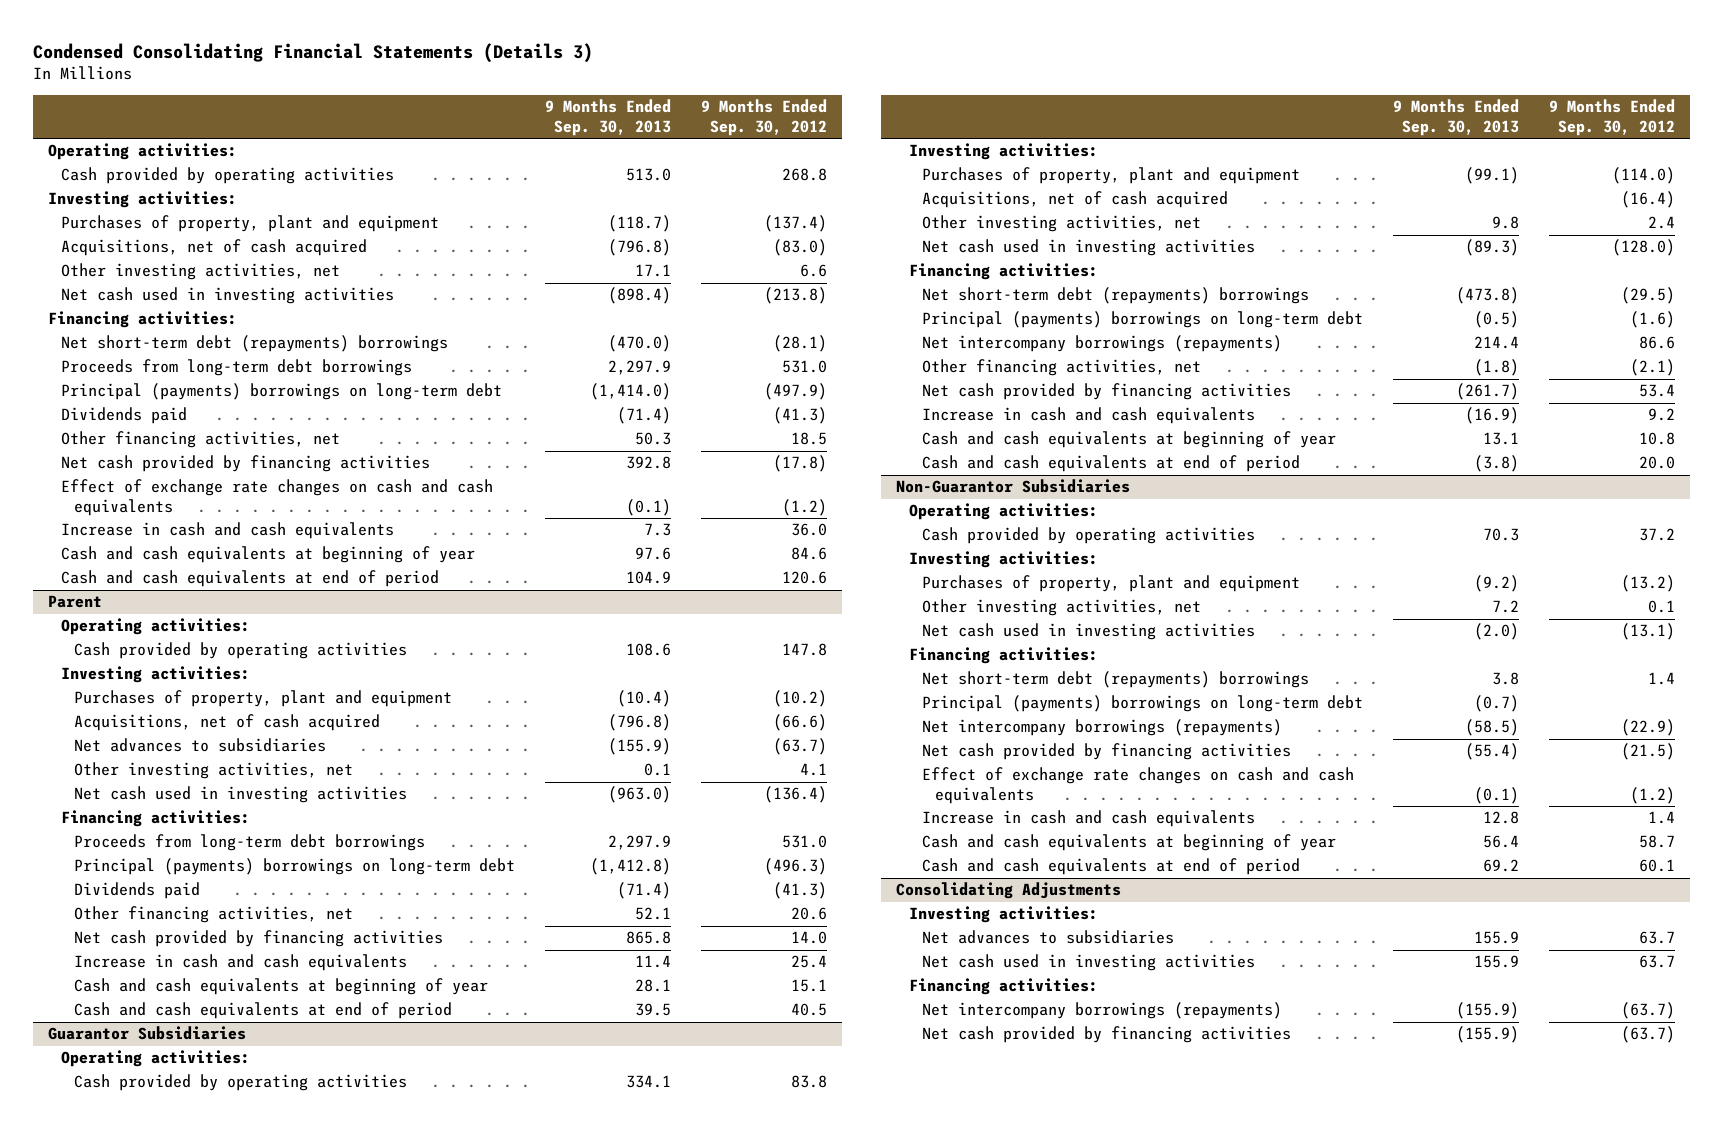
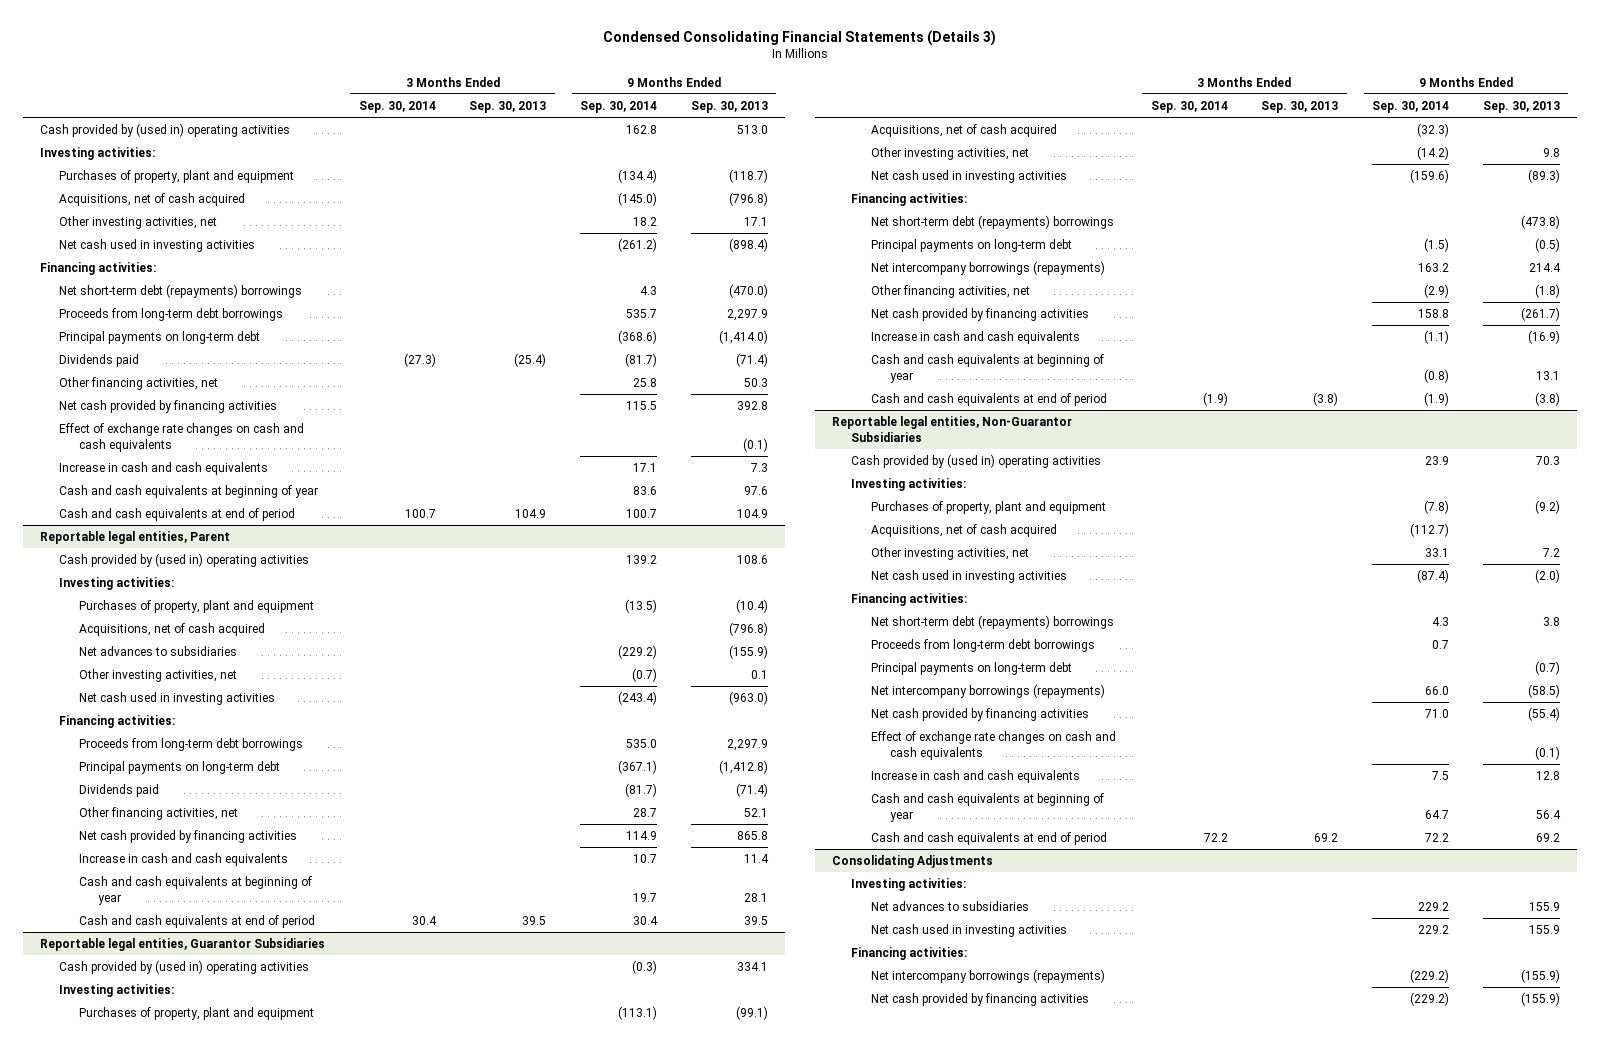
- | 9 Months Ended Sep. 30, 2013 | 9 Months Ended Sep. 30, 2012
+ | 3 Months Ended Sep. 30, 2014 | 3 Months Ended Sep. 30, 2013 | 9 Months Ended Sep. 30, 2014 | 9 Months Ended Sep. 30, 2013
- Operating activities:
- Cash provided by operating activities | 513.0 | 268.8
+ Cash provided by (used in) operating activities | | | 162.8 | 513.0
- Principal (payments) borrowings on long-term debt | (1,414.0) | (497.9)
+ Principal payments on long-term debt | | | (368.6) | (1,414.0)
- Parent
- Operating activities:
- Cash provided by operating activities | 108.6 | 147.8
+ Reportable legal entities, Parent
+ Cash provided by (used in) operating activities | | | 139.2 | 108.6
- Principal (payments) borrowings on long-term debt | (1,412.8) | (496.3)
+ Principal payments on long-term debt | | | (367.1) | (1,412.8)
- Guarantor Subsidiaries
- Operating activities:
- Cash provided by operating activities | 334.1 | 83.8
+ Reportable legal entities, Guarantor Subsidiaries
+ Cash provided by (used in) operating activities | | | (0.3) | 334.1
- Principal (payments) borrowings on long-term debt | (0.5) | (1.6)
+ Principal payments on long-term debt | | | (1.5) | (0.5)
- Non-Guarantor Subsidiaries
- Operating activities:
- Cash provided by operating activities | 70.3 | 37.2
+ Reportable legal entities, Non-Guarantor Subsidiaries
+ Cash provided by (used in) operating activities | | | 23.9 | 70.3
+ Acquisitions, net of cash acquired | | | (112.7) |
- Principal (payments) borrowings on long-term debt | (0.7) |
+ Proceeds from long-term debt borrowings | | | 0.7 |
+ Principal payments on long-term debt | | | | (0.7)

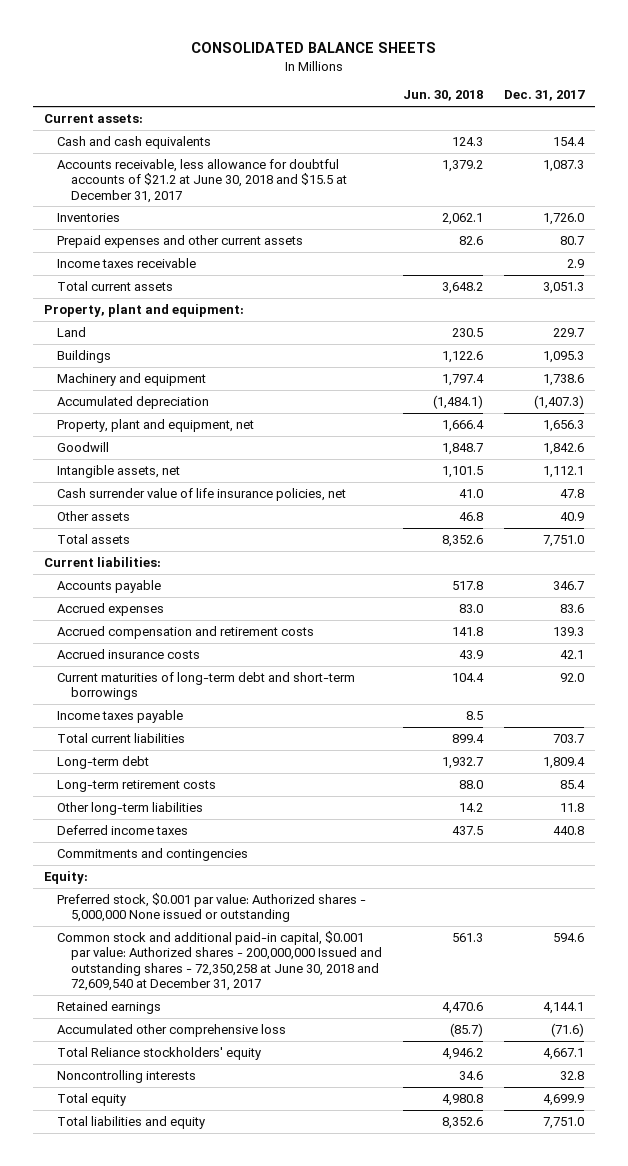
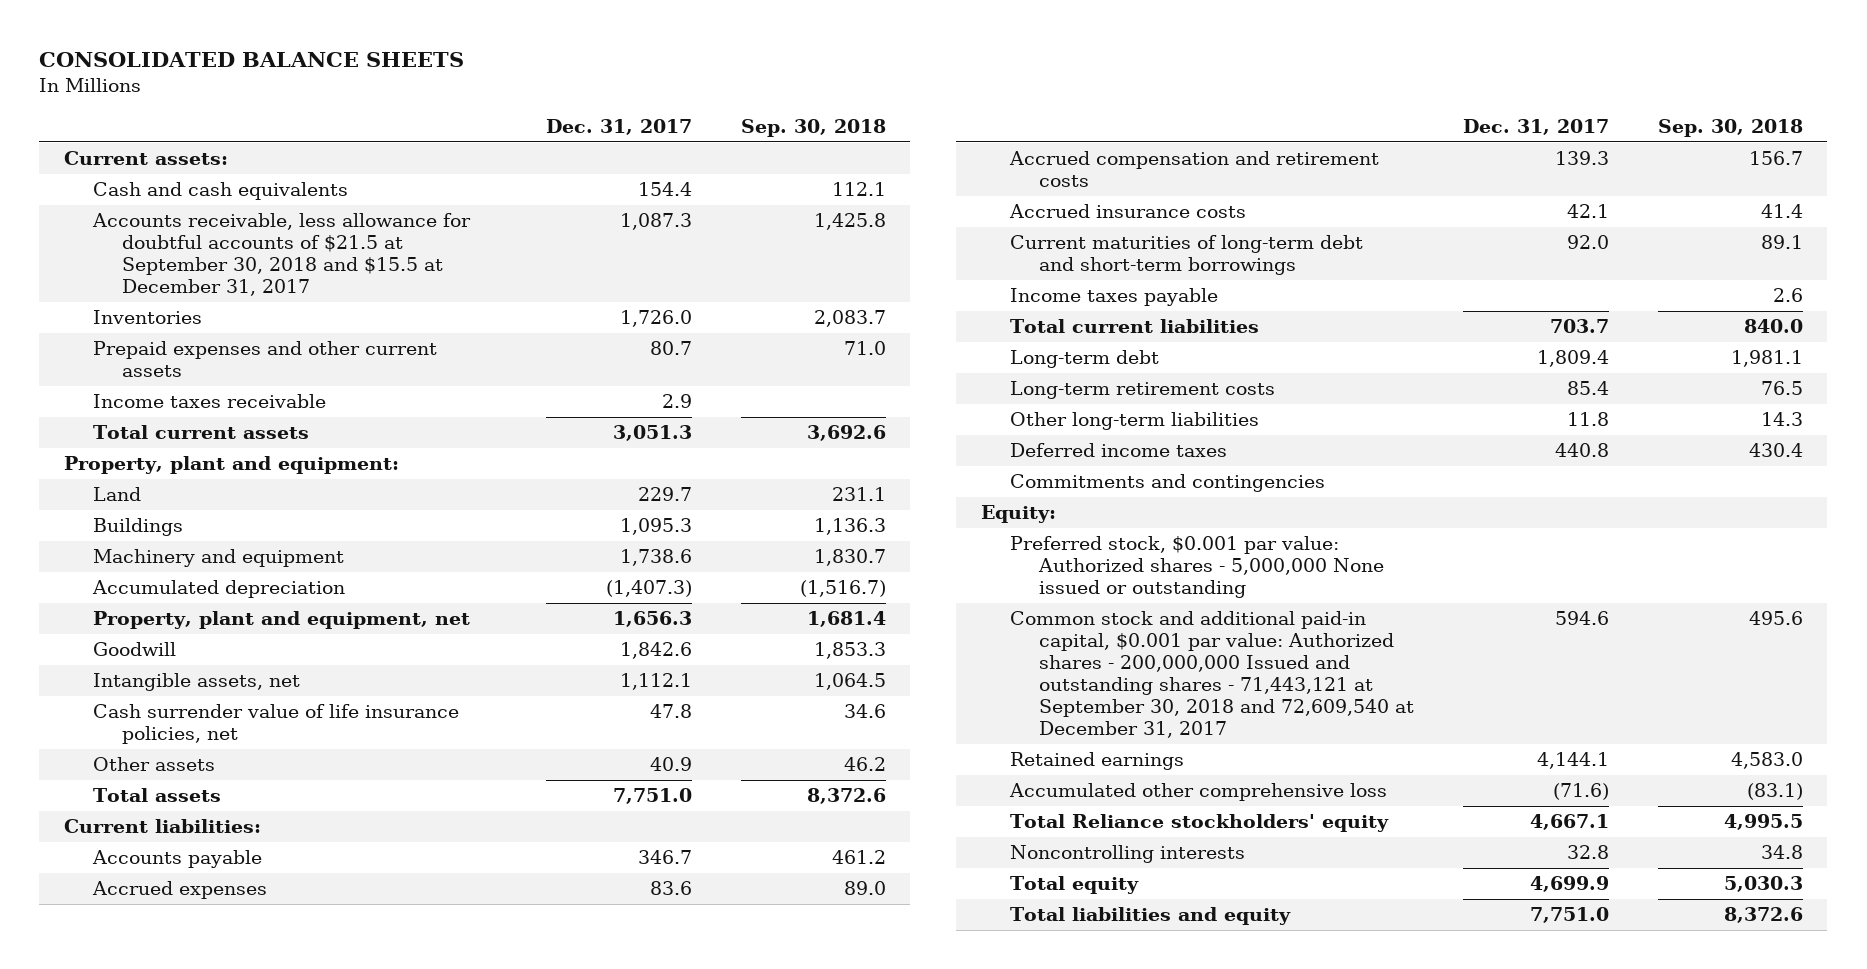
- | Jun. 30, 2018 | Dec. 31, 2017
+ | Dec. 31, 2017 | Sep. 30, 2018
- Accounts receivable, less allowance for doubtful accounts of $21.2 at June 30, 2018 and $15.5 at December 31, 2017 | 1,379.2 | 1,087.3
+ Accounts receivable, less allowance for doubtful accounts of $21.5 at September 30, 2018 and $15.5 at December 31, 2017 | 1,087.3 | 1,425.8
- Common stock and additional paid-in capital, $0.001 par value: Authorized shares - 200,000,000 Issued and outstanding shares - 72,350,258 at June 30, 2018 and 72,609,540 at December 31, 2017 | 561.3 | 594.6
+ Common stock and additional paid-in capital, $0.001 par value: Authorized shares - 200,000,000 Issued and outstanding shares - 71,443,121 at September 30, 2018 and 72,609,540 at December 31, 2017 | 594.6 | 495.6

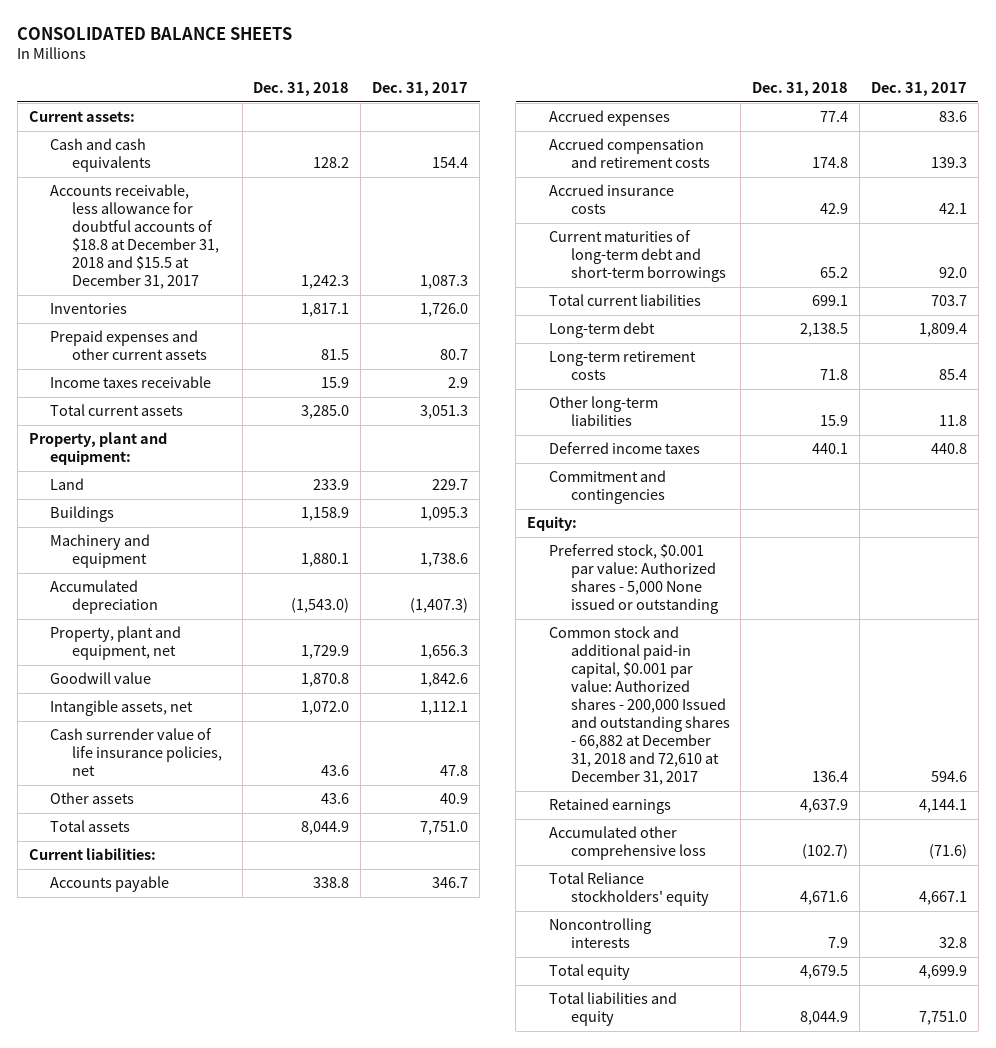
- | Dec. 31, 2017 | Sep. 30, 2018
+ | Dec. 31, 2018 | Dec. 31, 2017
- Accounts receivable, less allowance for doubtful accounts of $21.5 at September 30, 2018 and $15.5 at December 31, 2017 | 1,087.3 | 1,425.8
+ Accounts receivable, less allowance for doubtful accounts of $18.8 at December 31, 2018 and $15.5 at December 31, 2017 | 1,242.3 | 1,087.3
- Goodwill | 1,842.6 | 1,853.3
+ Goodwill value | 1,870.8 | 1,842.6
- Income taxes payable | | 2.6
- Commitments and contingencies
+ Commitment and contingencies
- Preferred stock, $0.001 par value: Authorized shares - 5,000,000 None issued or outstanding
- Common stock and additional paid-in capital, $0.001 par value: Authorized shares - 200,000,000 Issued and outstanding shares - 71,443,121 at September 30, 2018 and 72,609,540 at December 31, 2017 | 594.6 | 495.6
+ Preferred stock, $0.001 par value: Authorized shares - 5,000 None issued or outstanding
+ Common stock and additional paid-in capital, $0.001 par value: Authorized shares - 200,000 Issued and outstanding shares - 66,882 at December 31, 2018 and 72,610 at December 31, 2017 | 136.4 | 594.6

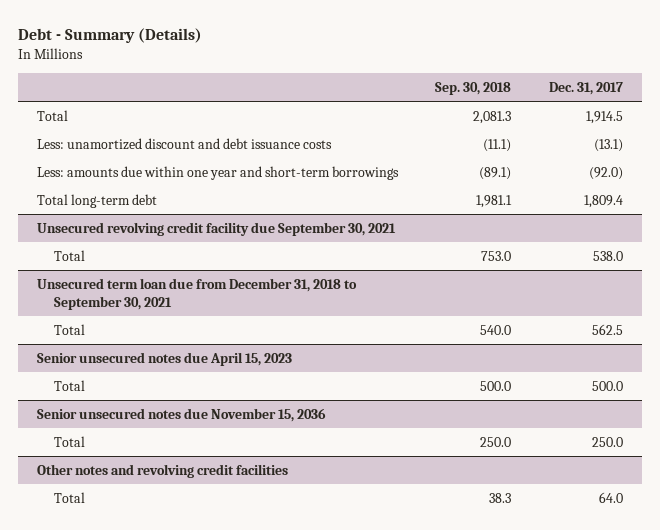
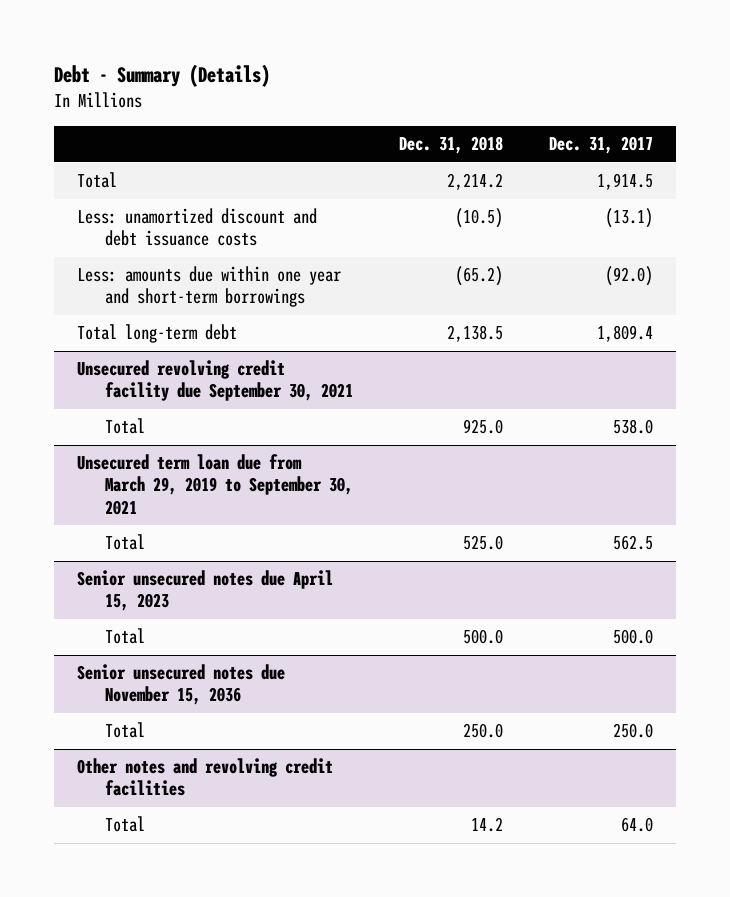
- | Sep. 30, 2018 | Dec. 31, 2017
+ | Dec. 31, 2018 | Dec. 31, 2017
- Unsecured term loan due from December 31, 2018 to September 30, 2021
+ Unsecured term loan due from March 29, 2019 to September 30, 2021

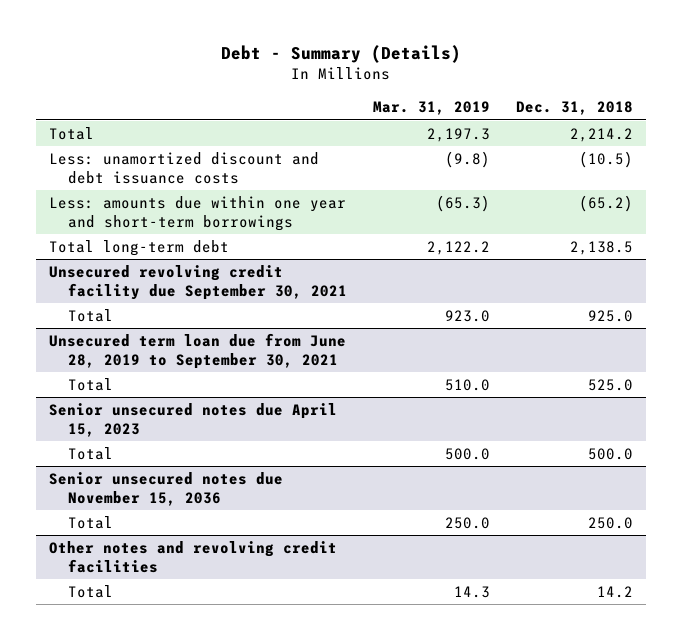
- | Dec. 31, 2018 | Dec. 31, 2017
+ | Mar. 31, 2019 | Dec. 31, 2018
- Unsecured term loan due from March 29, 2019 to September 30, 2021
+ Unsecured term loan due from June 28, 2019 to September 30, 2021

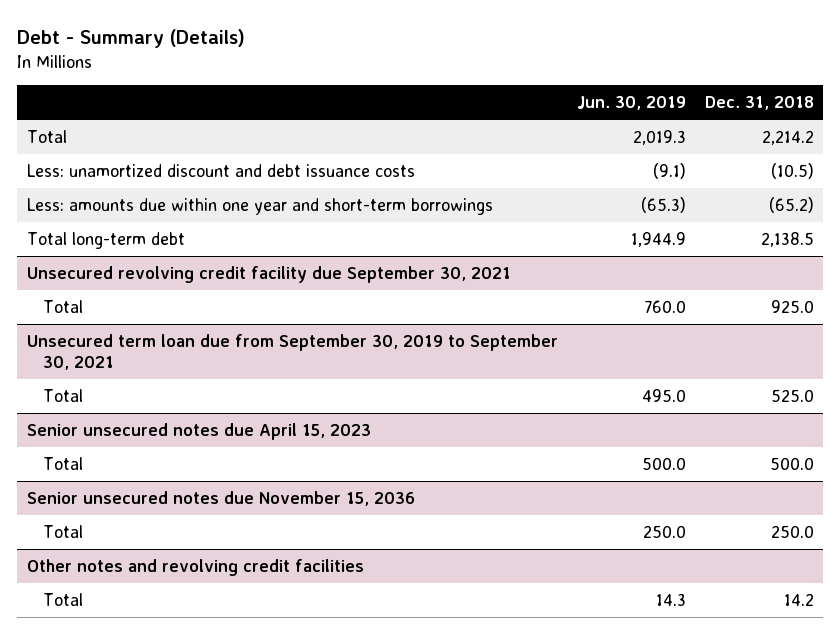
- | Mar. 31, 2019 | Dec. 31, 2018
+ | Jun. 30, 2019 | Dec. 31, 2018
- Unsecured term loan due from June 28, 2019 to September 30, 2021
+ Unsecured term loan due from September 30, 2019 to September 30, 2021

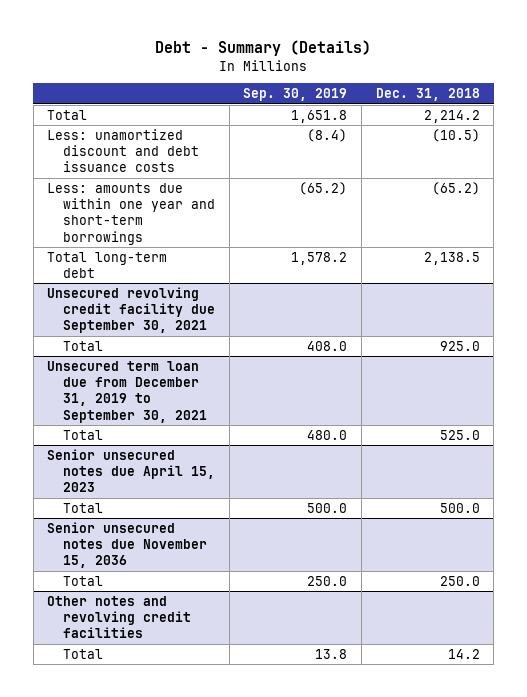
- | Jun. 30, 2019 | Dec. 31, 2018
+ | Sep. 30, 2019 | Dec. 31, 2018
- Unsecured term loan due from September 30, 2019 to September 30, 2021
+ Unsecured term loan due from December 31, 2019 to September 30, 2021

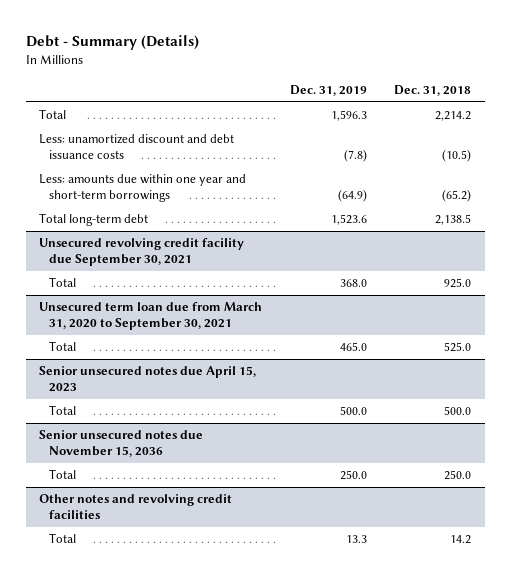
- | Sep. 30, 2019 | Dec. 31, 2018
+ | Dec. 31, 2019 | Dec. 31, 2018
- Unsecured term loan due from December 31, 2019 to September 30, 2021
+ Unsecured term loan due from March 31, 2020 to September 30, 2021

